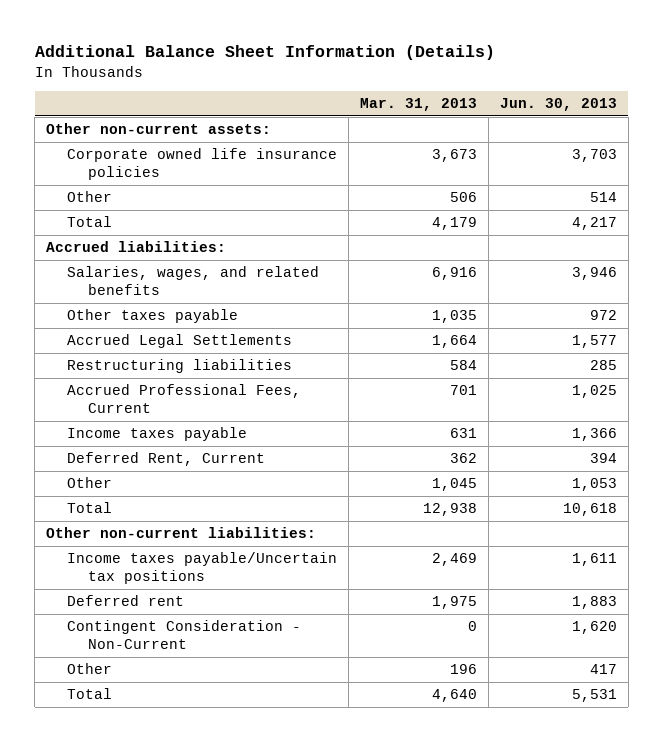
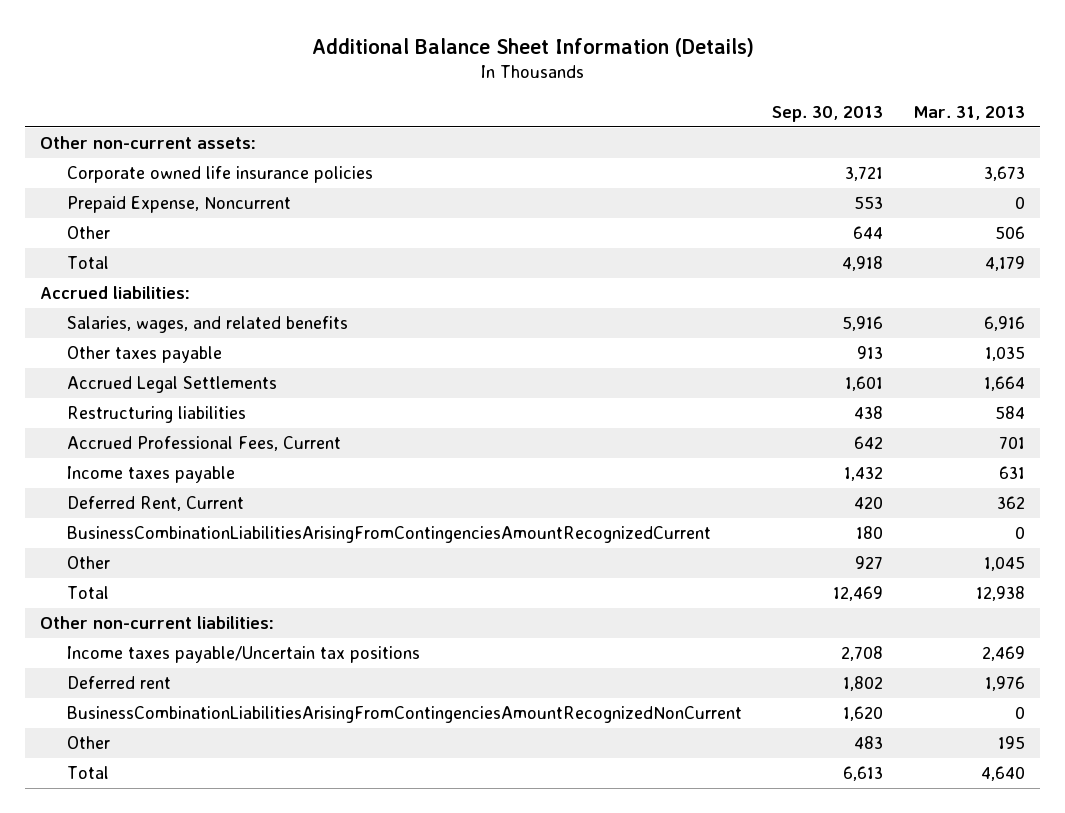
- | Mar. 31, 2013 | Jun. 30, 2013
+ | Sep. 30, 2013 | Mar. 31, 2013
+ Prepaid Expense, Noncurrent | 553 | 0
+ BusinessCombinationLiabilitiesArisingFromContingenciesAmountRecognizedCurrent | 180 | 0
- Deferred rent | 1,975 | 1,883
- Contingent Consideration - Non-Current | 0 | 1,620
- Other | 196 | 417
+ Deferred rent | 1,802 | 1,976
+ BusinessCombinationLiabilitiesArisingFromContingenciesAmountRecognizedNonCurrent | 1,620 | 0
+ Other | 483 | 195

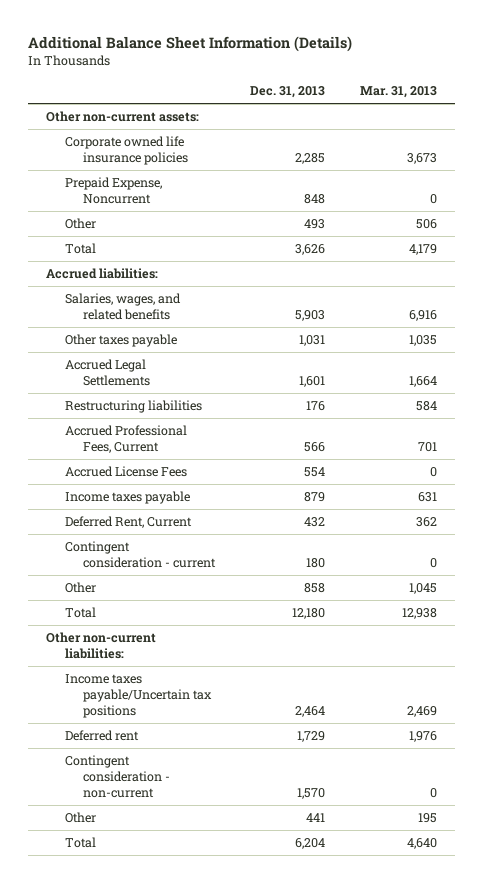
- | Sep. 30, 2013 | Mar. 31, 2013
+ | Dec. 31, 2013 | Mar. 31, 2013
+ Accrued License Fees | 554 | 0
- BusinessCombinationLiabilitiesArisingFromContingenciesAmountRecognizedCurrent | 180 | 0
+ Contingent consideration - current | 180 | 0
- BusinessCombinationLiabilitiesArisingFromContingenciesAmountRecognizedNonCurrent | 1,620 | 0
+ Contingent consideration - non-current | 1,570 | 0

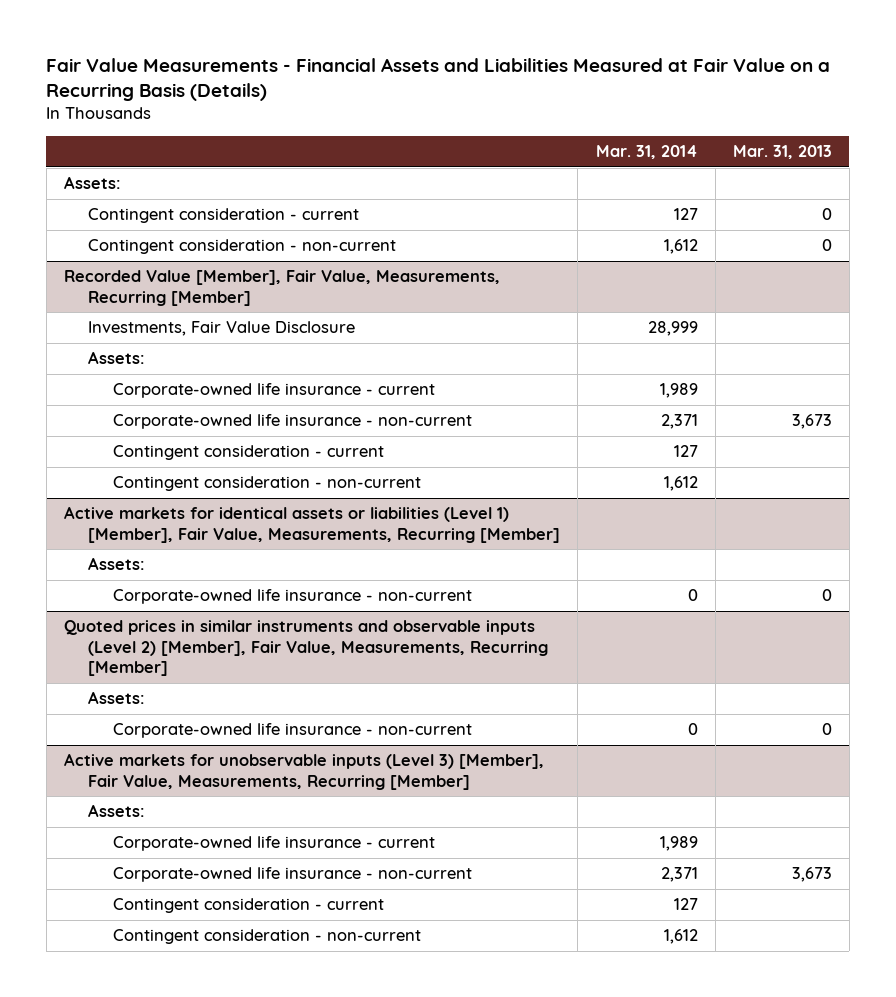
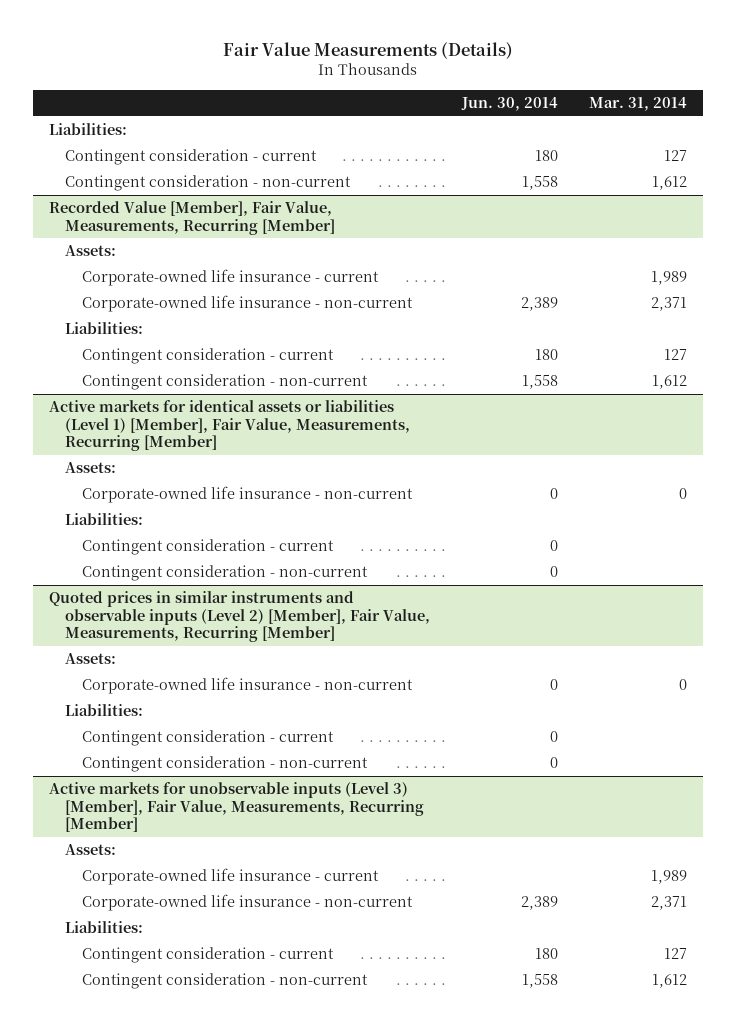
- Fair Value Measurements - Financial Assets and Liabilities Measured at Fair Value on a Recurring Basis (Details)
+ Fair Value Measurements (Details)
- | Mar. 31, 2014 | Mar. 31, 2013
+ | Jun. 30, 2014 | Mar. 31, 2014
- Assets:
+ Liabilities:
@ Recorded Value [Member], Fair Value, Measurements, Recurring [Member]
- Investments, Fair Value Disclosure | 28,999 |
+ Liabilities:
@ Active markets for identical assets or liabilities (Level 1) [Member], Fair Value, Measurements, Recurring [Member]
+ Liabilities:
+ Contingent consideration - current | 0 |
+ Contingent consideration - non-current | 0 |
@ Quoted prices in similar instruments and observable inputs (Level 2) [Member], Fair Value, Measurements, Recurring [Member]
+ Liabilities:
+ Contingent consideration - current | 0 |
+ Contingent consideration - non-current | 0 |
@ Active markets for unobservable inputs (Level 3) [Member], Fair Value, Measurements, Recurring [Member]
+ Liabilities:

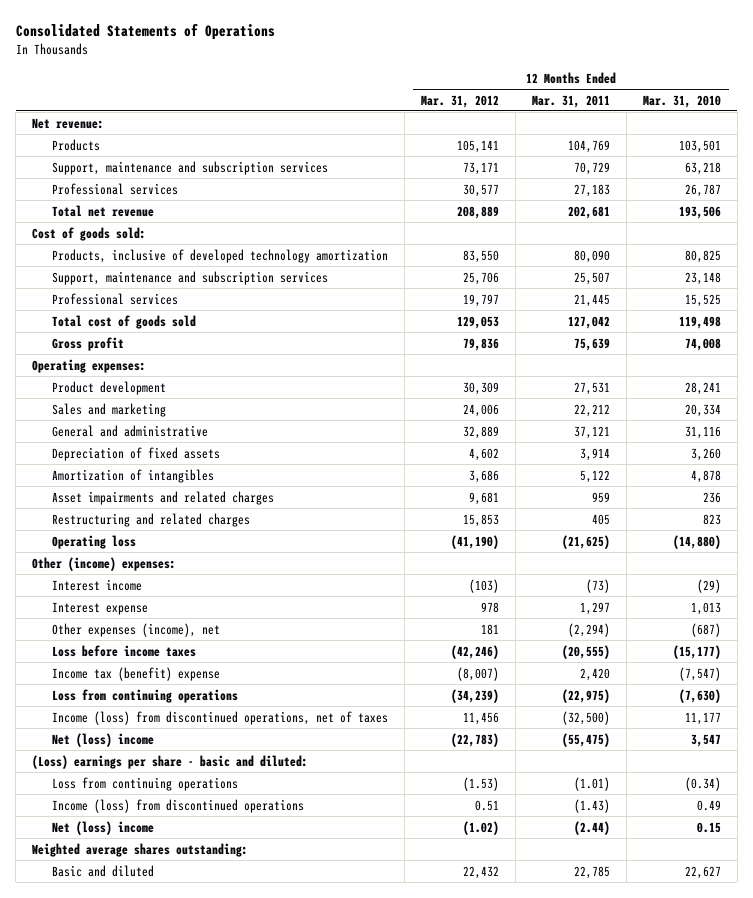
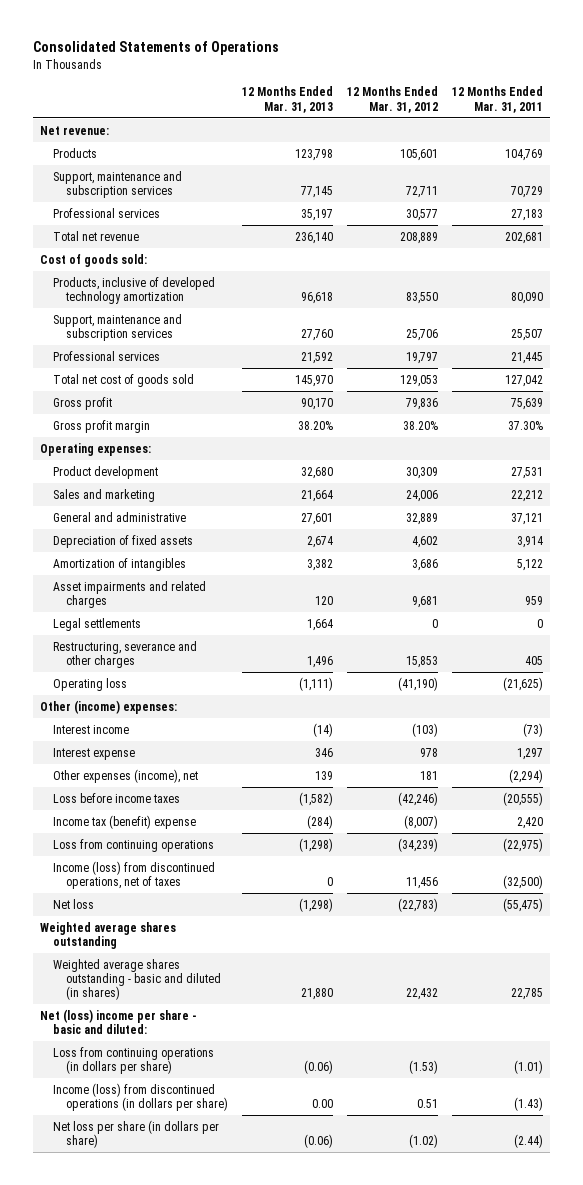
- | 12 Months Ended Mar. 31, 2012 | 12 Months Ended Mar. 31, 2011 | 12 Months Ended Mar. 31, 2010
+ | 12 Months Ended Mar. 31, 2013 | 12 Months Ended Mar. 31, 2012 | 12 Months Ended Mar. 31, 2011
- Products | 105,141 | 104,769 | 103,501
- Support, maintenance and subscription services | 73,171 | 70,729 | 63,218
+ Products | 123,798 | 105,601 | 104,769
+ Support, maintenance and subscription services | 77,145 | 72,711 | 70,729
- Total cost of goods sold | 129,053 | 127,042 | 119,498
+ Total net cost of goods sold | 145,970 | 129,053 | 127,042
+ Gross profit margin | 38.20% | 38.20% | 37.30%
- Restructuring and related charges | 15,853 | 405 | 823
+ Legal settlements | 1,664 | 0 | 0
+ Restructuring, severance and other charges | 1,496 | 15,853 | 405
- Net (loss) income | (22,783) | (55,475) | 3,547
- (Loss) earnings per share - basic and diluted:
- Loss from continuing operations | (1.53) | (1.01) | (0.34)
- Income (loss) from discontinued operations | 0.51 | (1.43) | 0.49
- Net (loss) income | (1.02) | (2.44) | 0.15
- Weighted average shares outstanding:
- Basic and diluted | 22,432 | 22,785 | 22,627
+ Net loss | (1,298) | (22,783) | (55,475)
+ Weighted average shares outstanding
+ Weighted average shares outstanding - basic and diluted (in shares) | 21,880 | 22,432 | 22,785
+ Net (loss) income per share - basic and diluted:
+ Loss from continuing operations (in dollars per share) | (0.06) | (1.53) | (1.01)
+ Income (loss) from discontinued operations (in dollars per share) | 0.00 | 0.51 | (1.43)
+ Net loss per share (in dollars per share) | (0.06) | (1.02) | (2.44)

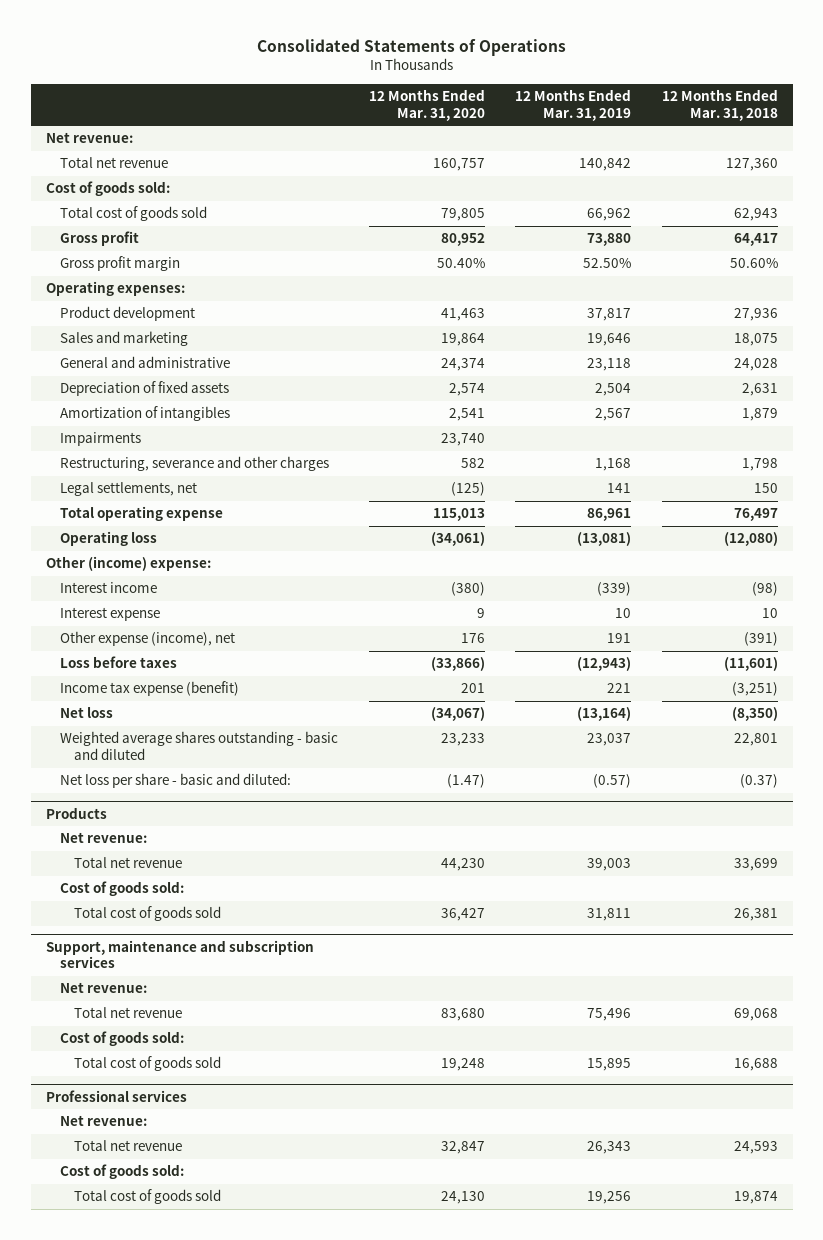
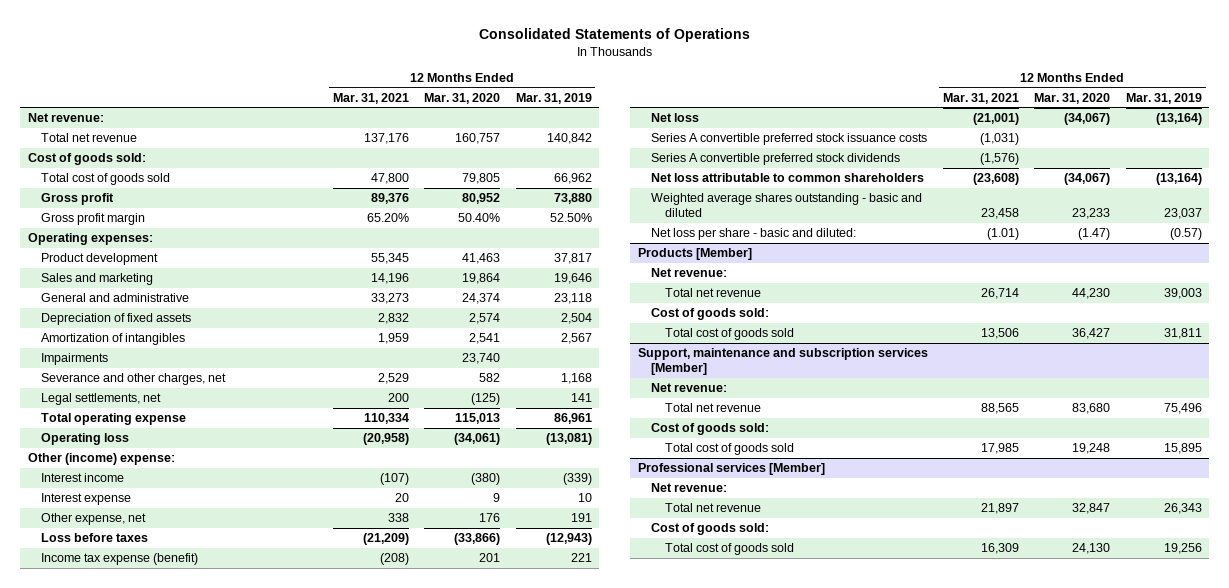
- | 12 Months Ended Mar. 31, 2020 | 12 Months Ended Mar. 31, 2019 | 12 Months Ended Mar. 31, 2018
+ | 12 Months Ended Mar. 31, 2021 | 12 Months Ended Mar. 31, 2020 | 12 Months Ended Mar. 31, 2019
- Restructuring, severance and other charges | 582 | 1,168 | 1,798
+ Severance and other charges, net | 2,529 | 582 | 1,168
- Other expense (income), net | 176 | 191 | (391)
+ Other expense, net | 338 | 176 | 191
+ Series A convertible preferred stock issuance costs | (1,031) | |
+ Series A convertible preferred stock dividends | (1,576) | |
+ Net loss attributable to common shareholders | (23,608) | (34,067) | (13,164)
- Products
+ Products [Member]
- Support, maintenance and subscription services
+ Support, maintenance and subscription services [Member]
- Professional services
+ Professional services [Member]

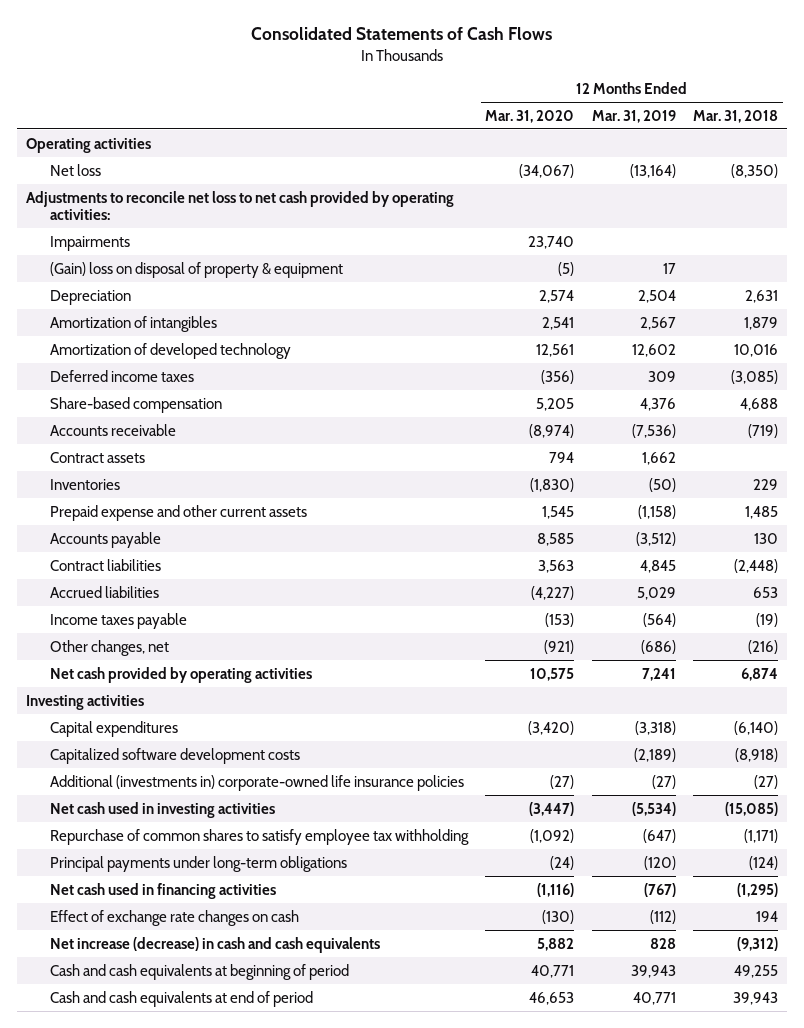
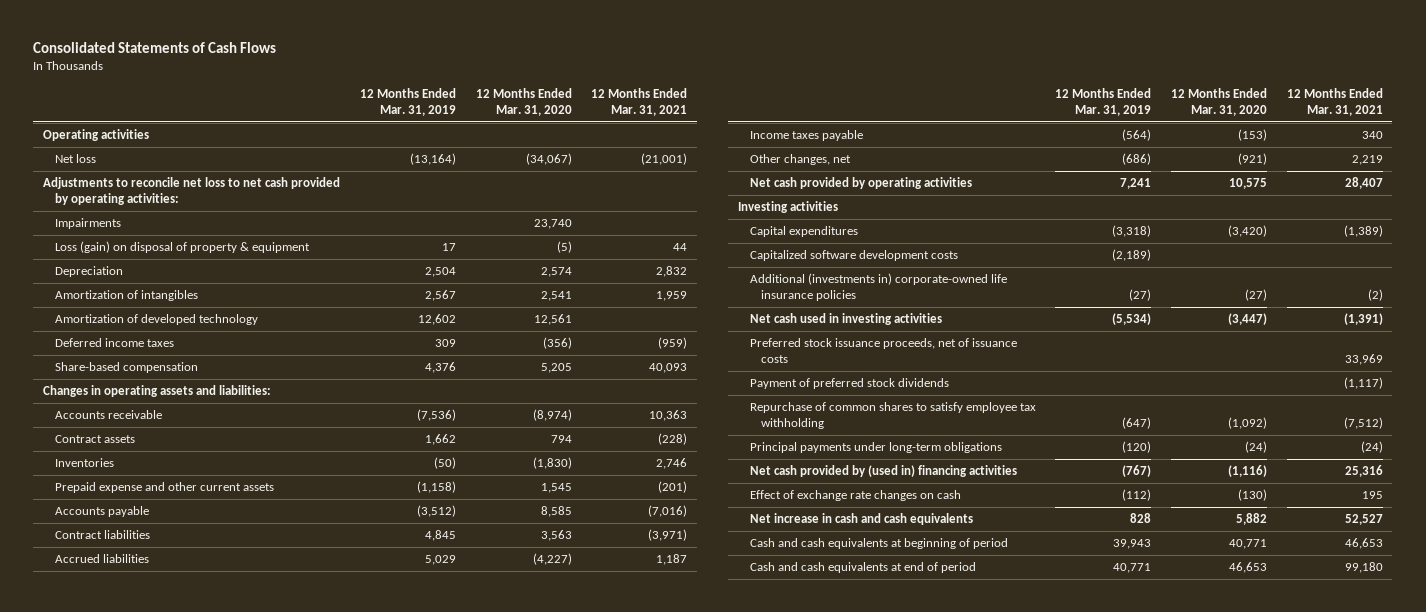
- | 12 Months Ended Mar. 31, 2020 | 12 Months Ended Mar. 31, 2019 | 12 Months Ended Mar. 31, 2018
+ | 12 Months Ended Mar. 31, 2019 | 12 Months Ended Mar. 31, 2020 | 12 Months Ended Mar. 31, 2021
- (Gain) loss on disposal of property & equipment | (5) | 17 |
+ Loss (gain) on disposal of property & equipment | 17 | (5) | 44
+ Changes in operating assets and liabilities:
+ Preferred stock issuance proceeds, net of issuance costs | | | 33,969
+ Payment of preferred stock dividends | | | (1,117)
- Net cash used in financing activities | (1,116) | (767) | (1,295)
+ Net cash provided by (used in) financing activities | (767) | (1,116) | 25,316
- Net increase (decrease) in cash and cash equivalents | 5,882 | 828 | (9,312)
+ Net increase in cash and cash equivalents | 828 | 5,882 | 52,527

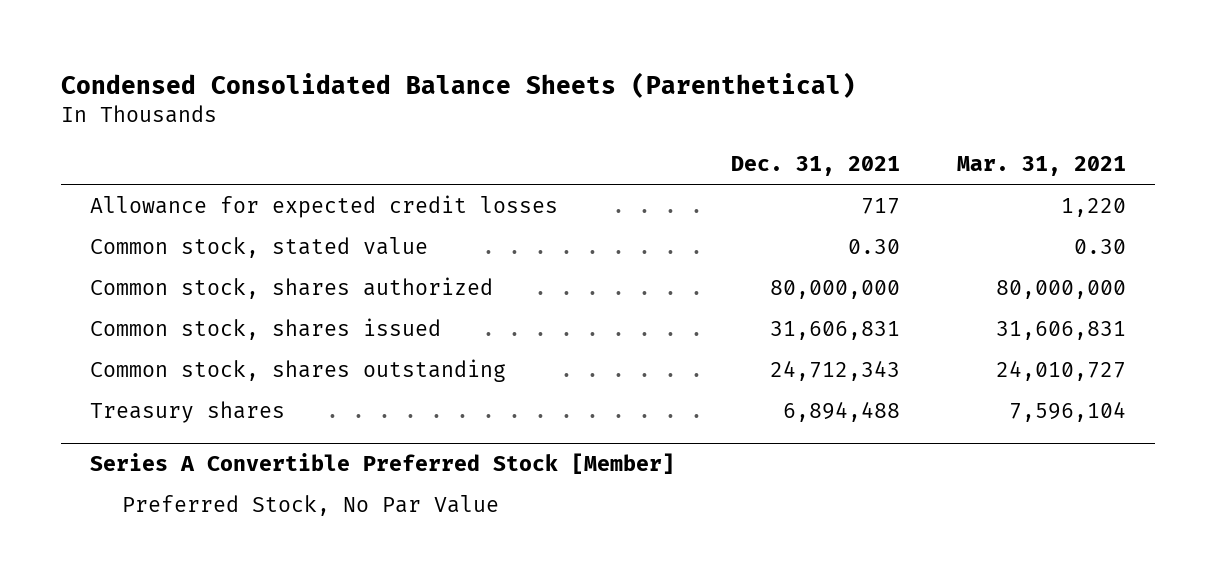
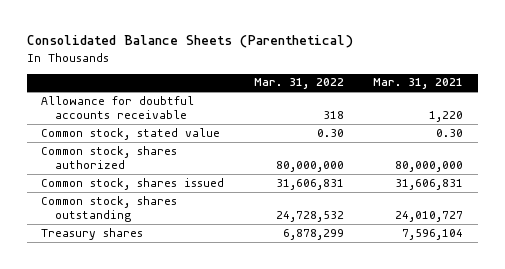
- Condensed Consolidated Balance Sheets (Parenthetical)
+ Consolidated Balance Sheets (Parenthetical)
- | Dec. 31, 2021 | Mar. 31, 2021
+ | Mar. 31, 2022 | Mar. 31, 2021
- Allowance for expected credit losses | 717 | 1,220
+ Allowance for doubtful accounts receivable | 318 | 1,220
- Series A Convertible Preferred Stock [Member]
- Preferred Stock, No Par Value

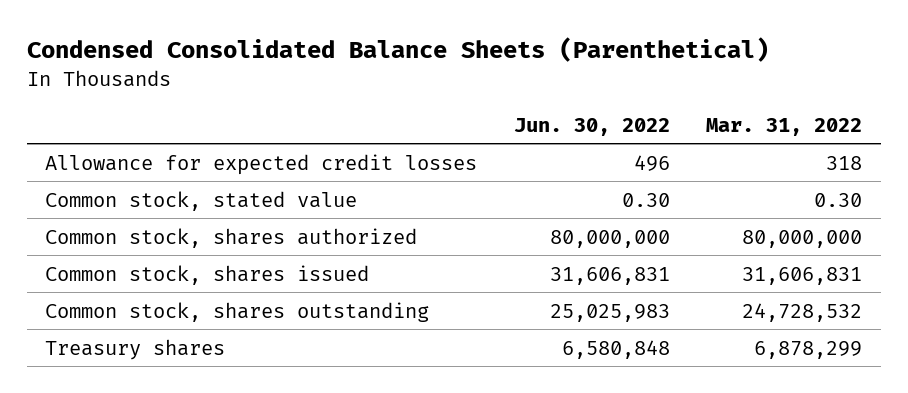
- Consolidated Balance Sheets (Parenthetical)
+ Condensed Consolidated Balance Sheets (Parenthetical)
- | Mar. 31, 2022 | Mar. 31, 2021
+ | Jun. 30, 2022 | Mar. 31, 2022
- Allowance for doubtful accounts receivable | 318 | 1,220
+ Allowance for expected credit losses | 496 | 318

